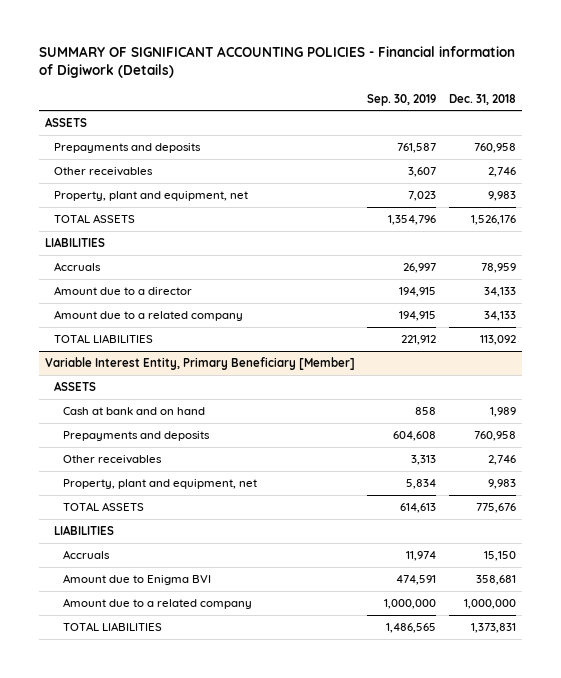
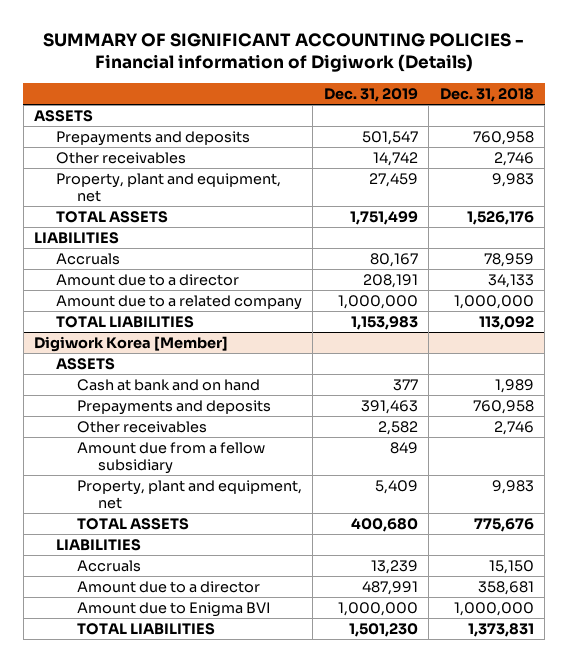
- | Sep. 30, 2019 | Dec. 31, 2018
+ | Dec. 31, 2019 | Dec. 31, 2018
- Amount due to a related company | 194,915 | 34,133
+ Amount due to a related company | 1,000,000 | 1,000,000
- Variable Interest Entity, Primary Beneficiary [Member]
+ Digiwork Korea [Member]
+ Amount due from a fellow subsidiary | 849 |
- Amount due to Enigma BVI | 474,591 | 358,681
- Amount due to a related company | 1,000,000 | 1,000,000
+ Amount due to a director | 487,991 | 358,681
+ Amount due to Enigma BVI | 1,000,000 | 1,000,000

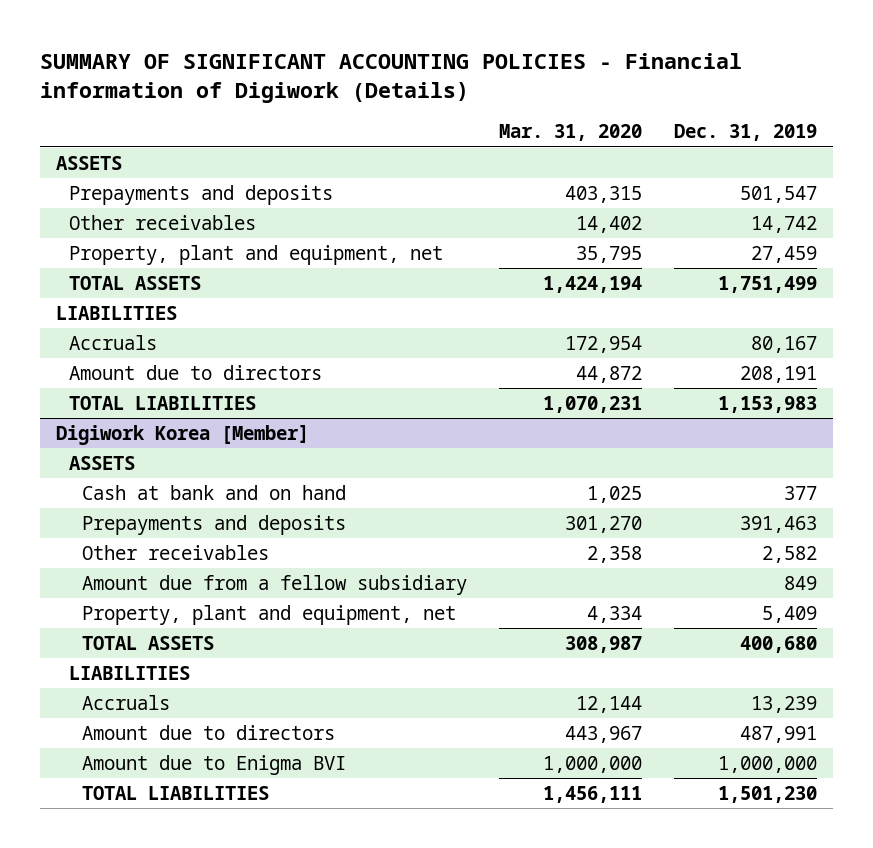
- | Dec. 31, 2019 | Dec. 31, 2018
+ | Mar. 31, 2020 | Dec. 31, 2019
- Amount due to a director | 208,191 | 34,133
- Amount due to a related company | 1,000,000 | 1,000,000
+ Amount due to directors | 44,872 | 208,191
@ Digiwork Korea [Member]
- Amount due to a director | 487,991 | 358,681
+ Amount due to directors | 443,967 | 487,991

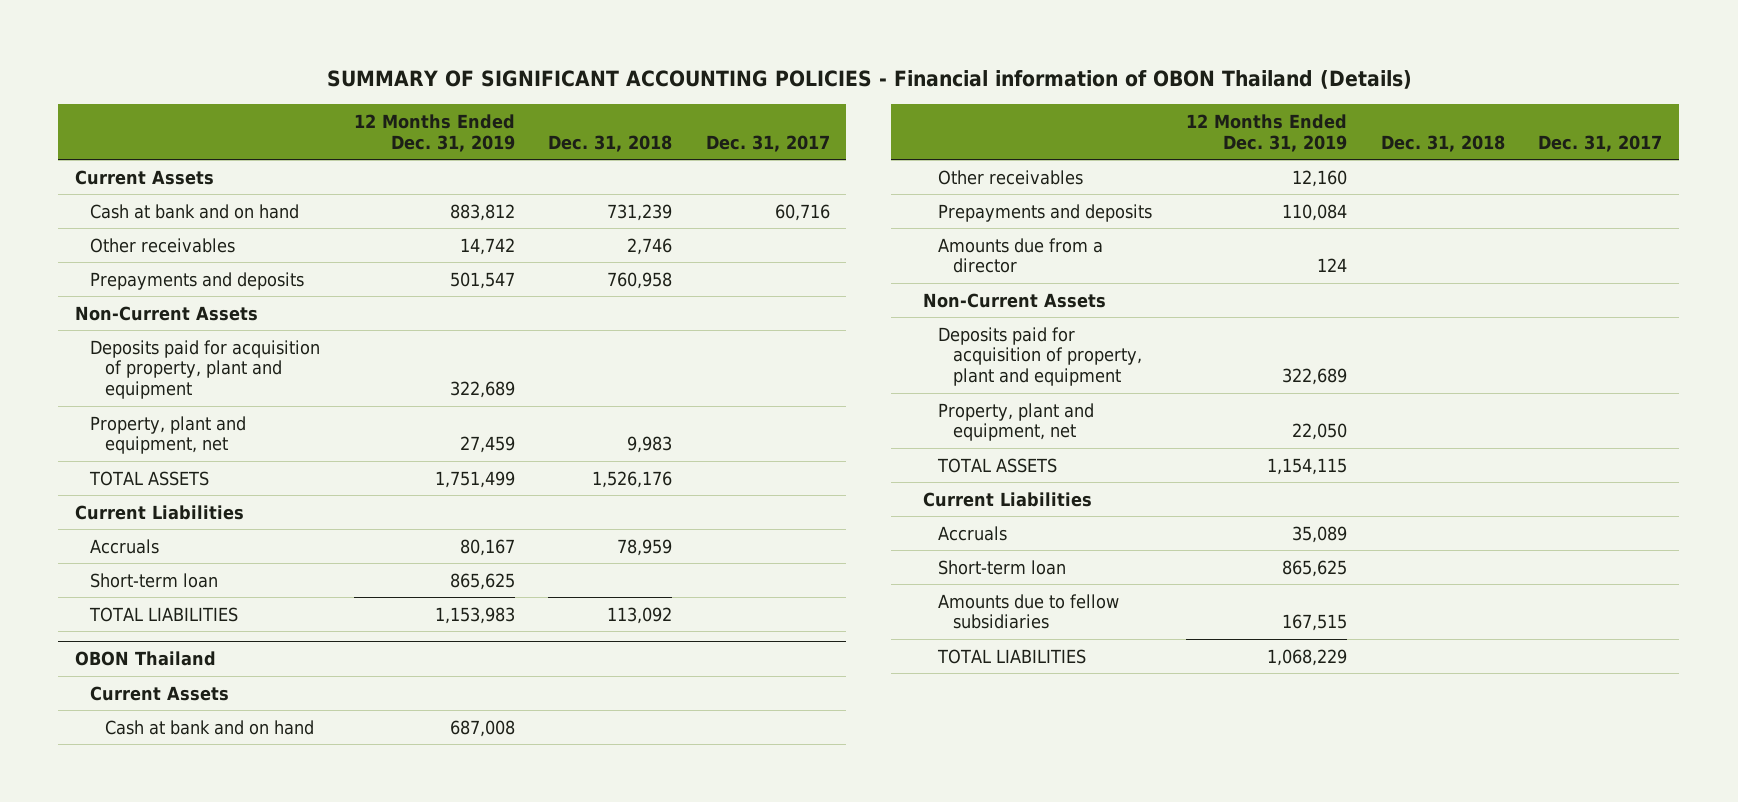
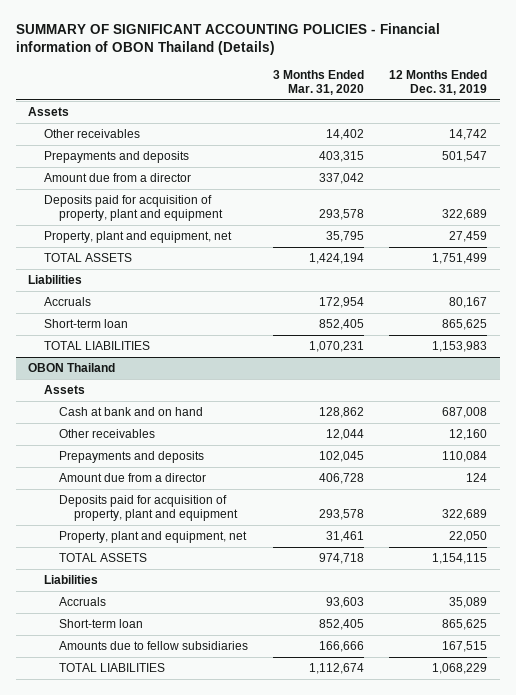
- | 12 Months Ended Dec. 31, 2019 | Dec. 31, 2018 | Dec. 31, 2017
+ | 3 Months Ended Mar. 31, 2020 | 12 Months Ended Dec. 31, 2019
- Current Assets
- Cash at bank and on hand | 883,812 | 731,239 | 60,716
+ Assets
- Non-Current Assets
+ Amount due from a director | 337,042 |
- Current Liabilities
+ Liabilities
@ OBON Thailand
- Current Assets
+ Assets
- Amounts due from a director | 124 | |
- Non-Current Assets
+ Amount due from a director | 406,728 | 124
- Current Liabilities
+ Liabilities

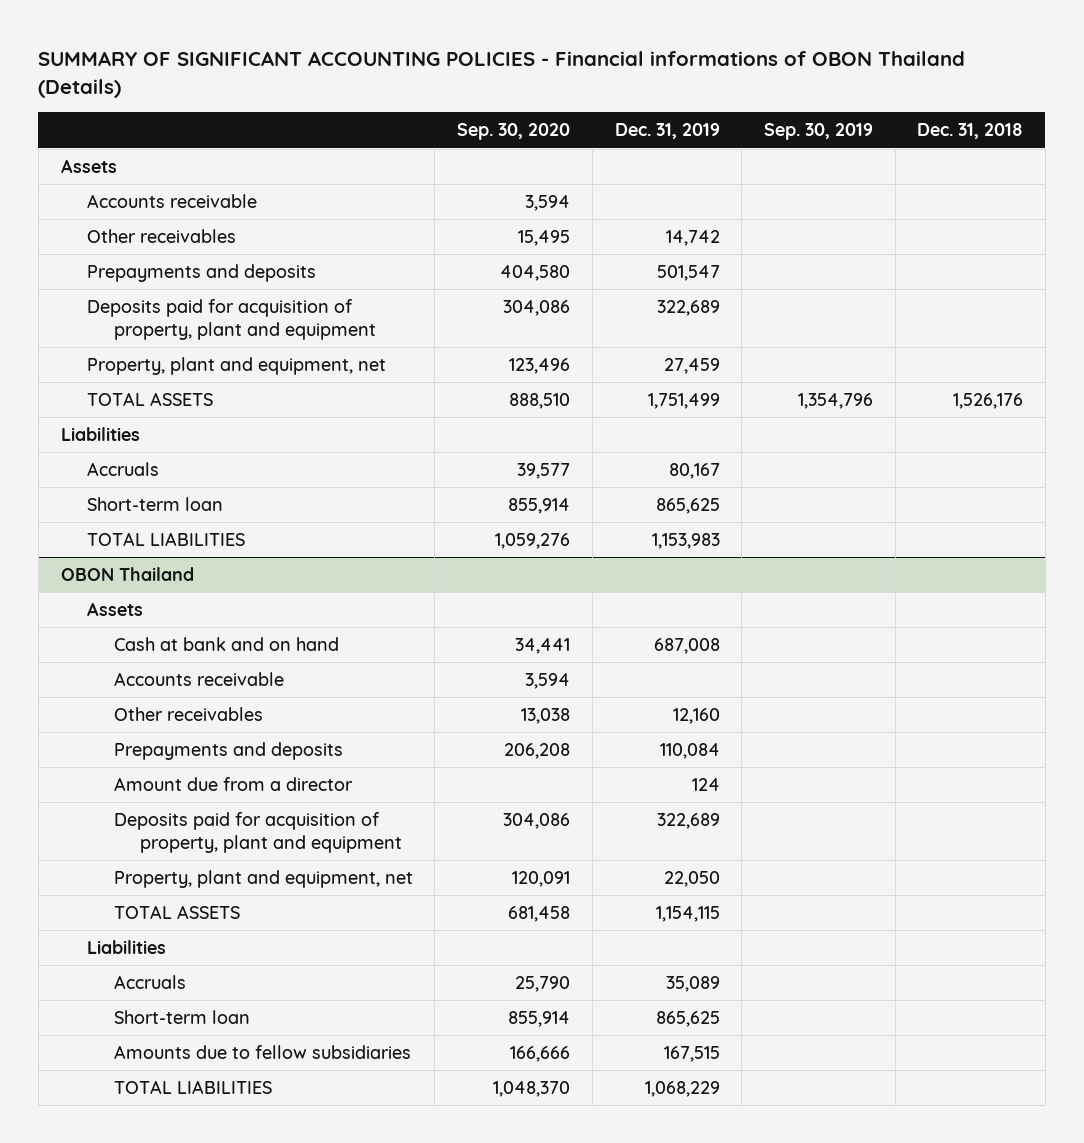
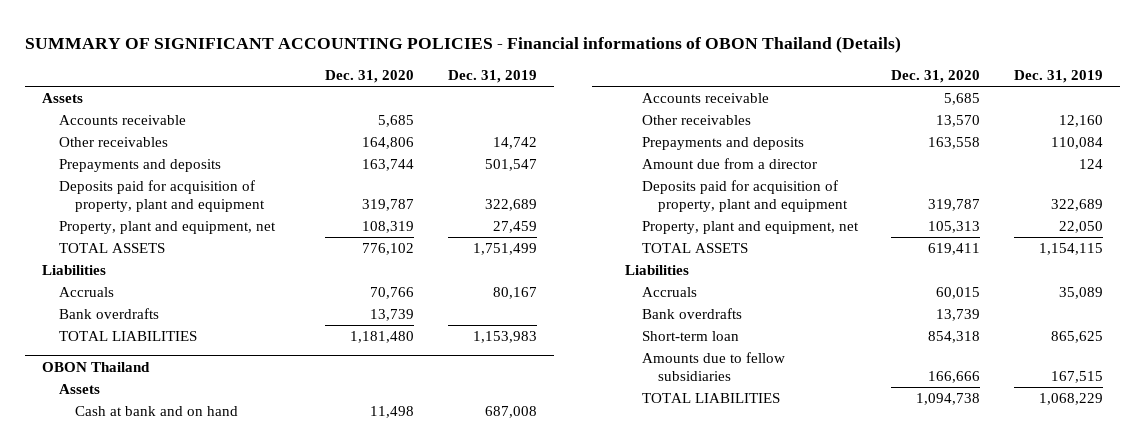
- | Sep. 30, 2020 | Dec. 31, 2019 | Sep. 30, 2019 | Dec. 31, 2018
+ | Dec. 31, 2020 | Dec. 31, 2019
- Short-term loan | 855,914 | 865,625 | |
+ Bank overdrafts | 13,739 |
@ OBON Thailand
+ Bank overdrafts | 13,739 |

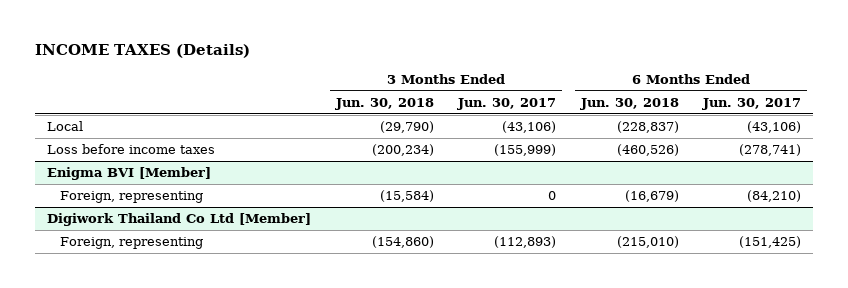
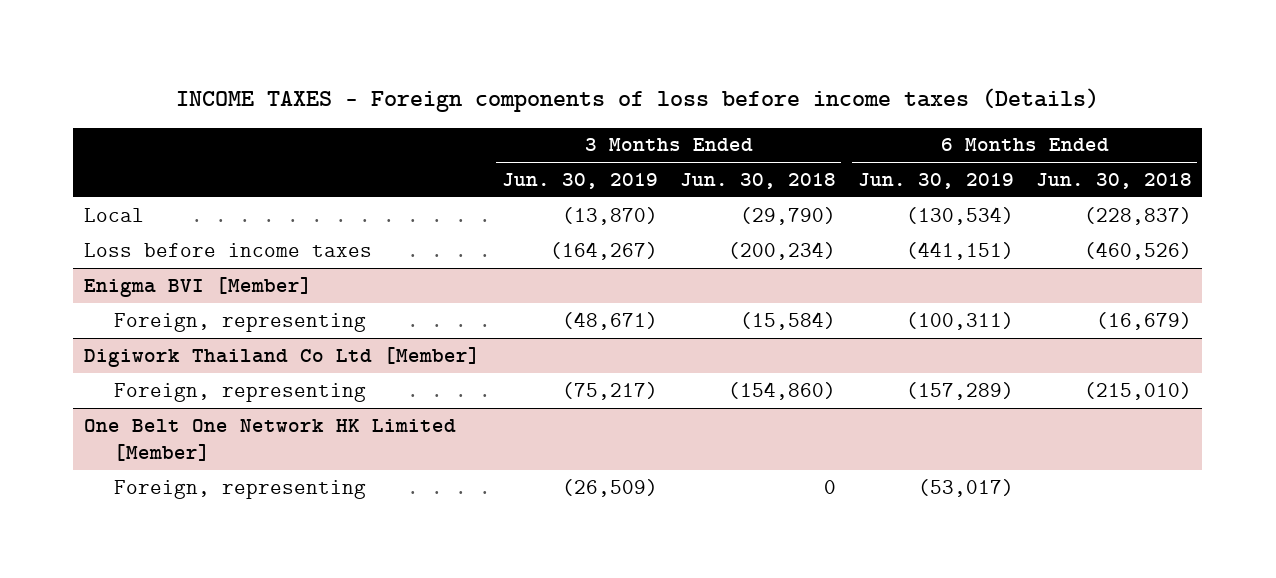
- INCOME TAXES (Details)
+ INCOME TAXES - Foreign components of loss before income taxes (Details)
- | 3 Months Ended Jun. 30, 2018 | 3 Months Ended Jun. 30, 2017 | 6 Months Ended Jun. 30, 2018 | 6 Months Ended Jun. 30, 2017
+ | 3 Months Ended Jun. 30, 2019 | 3 Months Ended Jun. 30, 2018 | 6 Months Ended Jun. 30, 2019 | 6 Months Ended Jun. 30, 2018
+ One Belt One Network HK Limited [Member]
+ Foreign, representing | (26,509) | 0 | (53,017) |

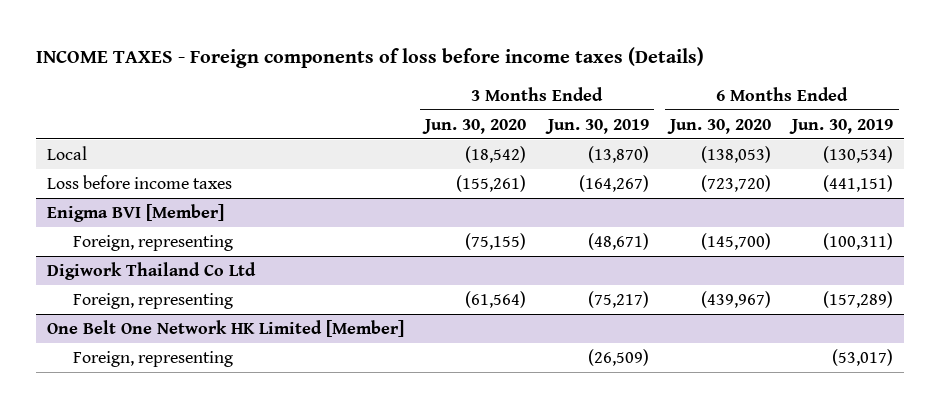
- | 3 Months Ended Jun. 30, 2019 | 3 Months Ended Jun. 30, 2018 | 6 Months Ended Jun. 30, 2019 | 6 Months Ended Jun. 30, 2018
+ | 3 Months Ended Jun. 30, 2020 | 3 Months Ended Jun. 30, 2019 | 6 Months Ended Jun. 30, 2020 | 6 Months Ended Jun. 30, 2019
- Digiwork Thailand Co Ltd [Member]
+ Digiwork Thailand Co Ltd

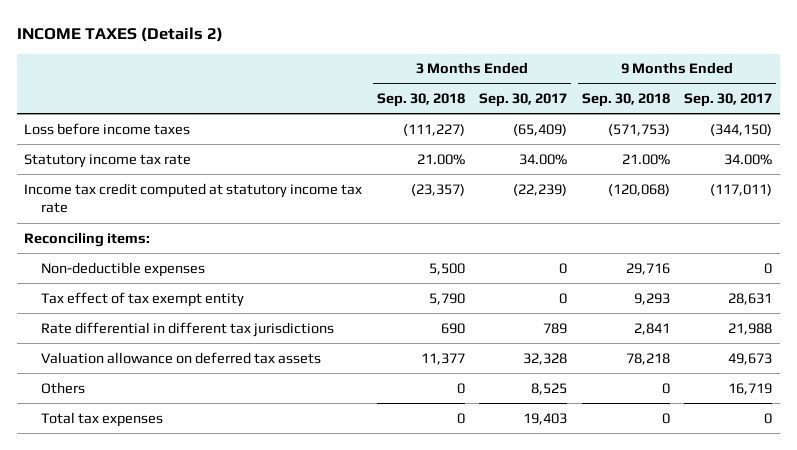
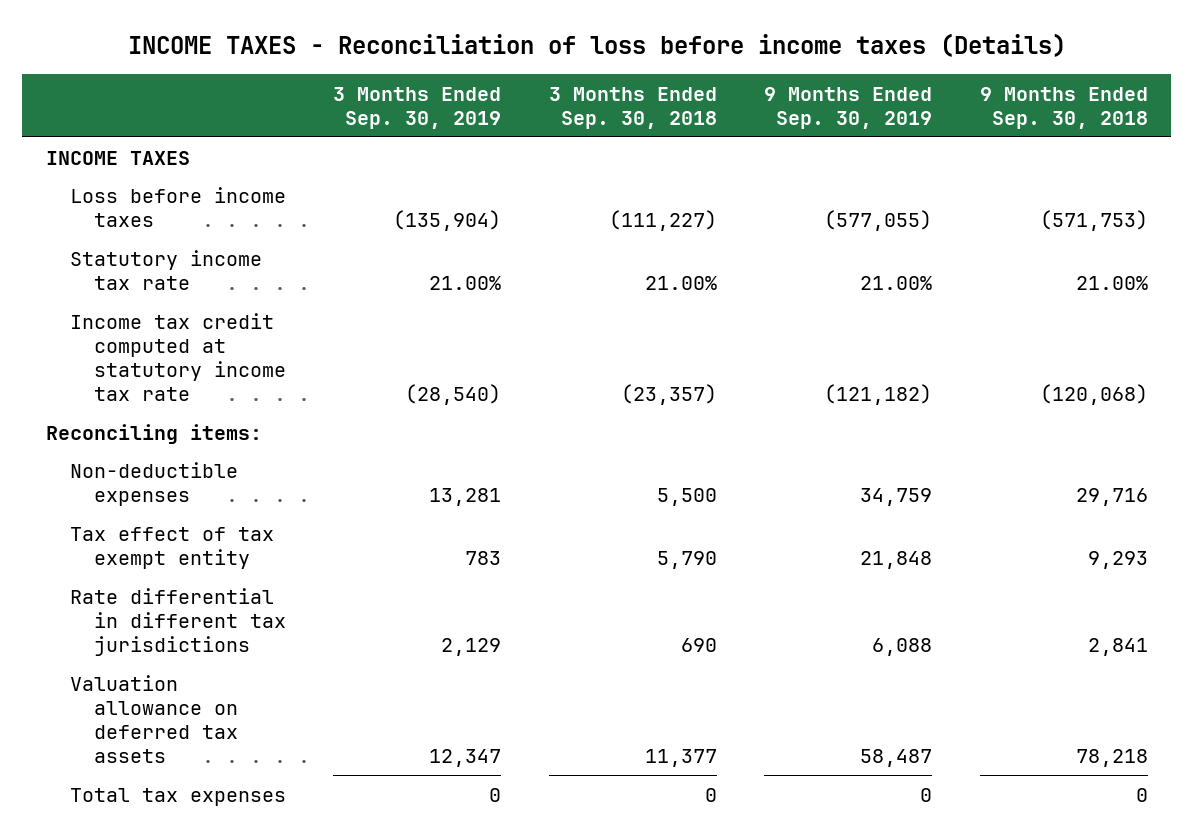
- INCOME TAXES (Details 2)
+ INCOME TAXES - Reconciliation of loss before income taxes (Details)
- | 3 Months Ended Sep. 30, 2018 | 3 Months Ended Sep. 30, 2017 | 9 Months Ended Sep. 30, 2018 | 9 Months Ended Sep. 30, 2017
+ | 3 Months Ended Sep. 30, 2019 | 3 Months Ended Sep. 30, 2018 | 9 Months Ended Sep. 30, 2019 | 9 Months Ended Sep. 30, 2018
+ INCOME TAXES
- Others | 0 | 8,525 | 0 | 16,719

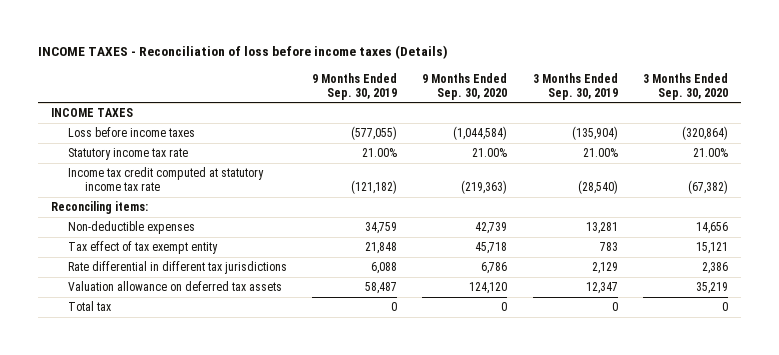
- | 3 Months Ended Sep. 30, 2019 | 3 Months Ended Sep. 30, 2018 | 9 Months Ended Sep. 30, 2019 | 9 Months Ended Sep. 30, 2018
+ | 9 Months Ended Sep. 30, 2019 | 9 Months Ended Sep. 30, 2020 | 3 Months Ended Sep. 30, 2019 | 3 Months Ended Sep. 30, 2020
- Total tax expenses | 0 | 0 | 0 | 0
+ Total tax | 0 | 0 | 0 | 0

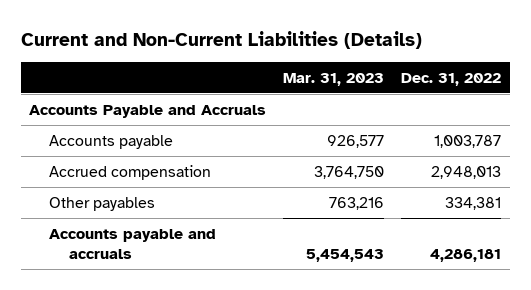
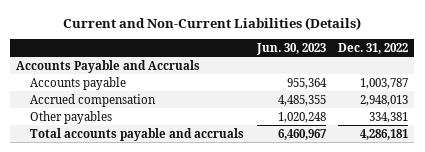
- | Mar. 31, 2023 | Dec. 31, 2022
+ | Jun. 30, 2023 | Dec. 31, 2022
- Accounts payable and accruals | 5,454,543 | 4,286,181
+ Total accounts payable and accruals | 6,460,967 | 4,286,181

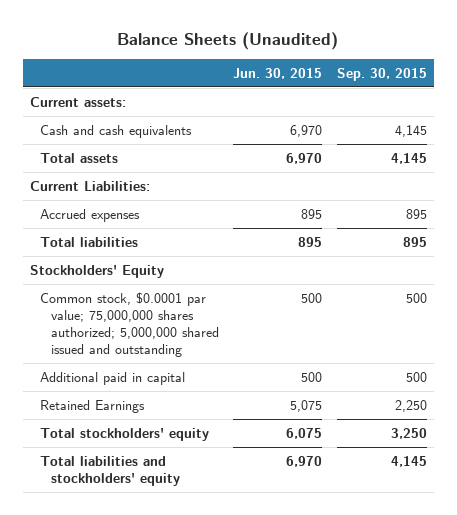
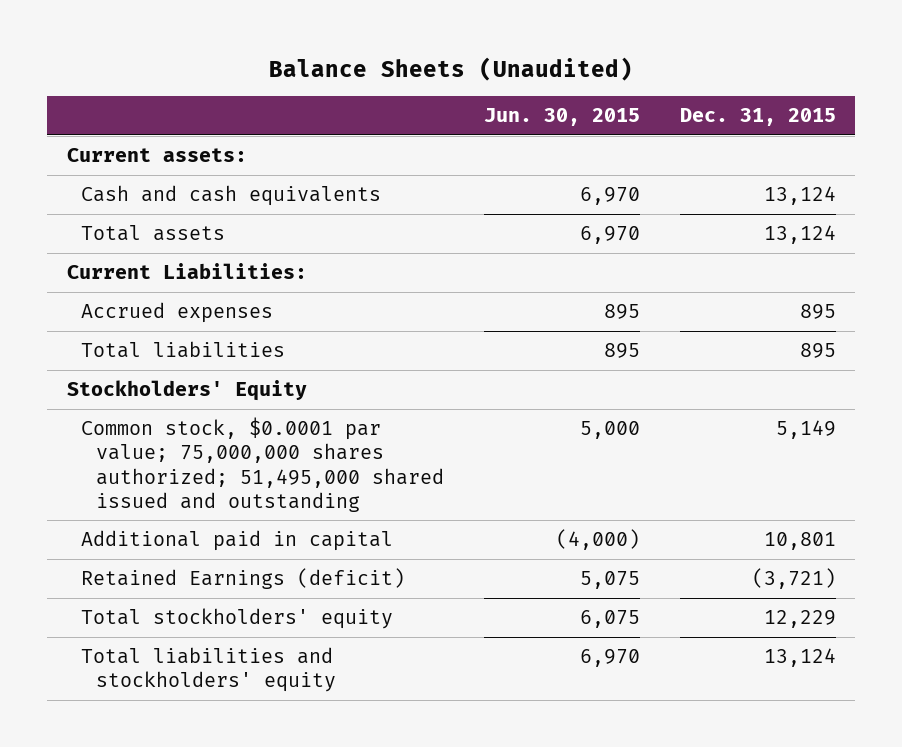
- | Jun. 30, 2015 | Sep. 30, 2015
+ | Jun. 30, 2015 | Dec. 31, 2015
- Common stock, $0.0001 par value; 75,000,000 shares authorized; 5,000,000 shared issued and outstanding | 500 | 500
- Additional paid in capital | 500 | 500
- Retained Earnings | 5,075 | 2,250
+ Common stock, $0.0001 par value; 75,000,000 shares authorized; 51,495,000 shared issued and outstanding | 5,000 | 5,149
+ Additional paid in capital | (4,000) | 10,801
+ Retained Earnings (deficit) | 5,075 | (3,721)

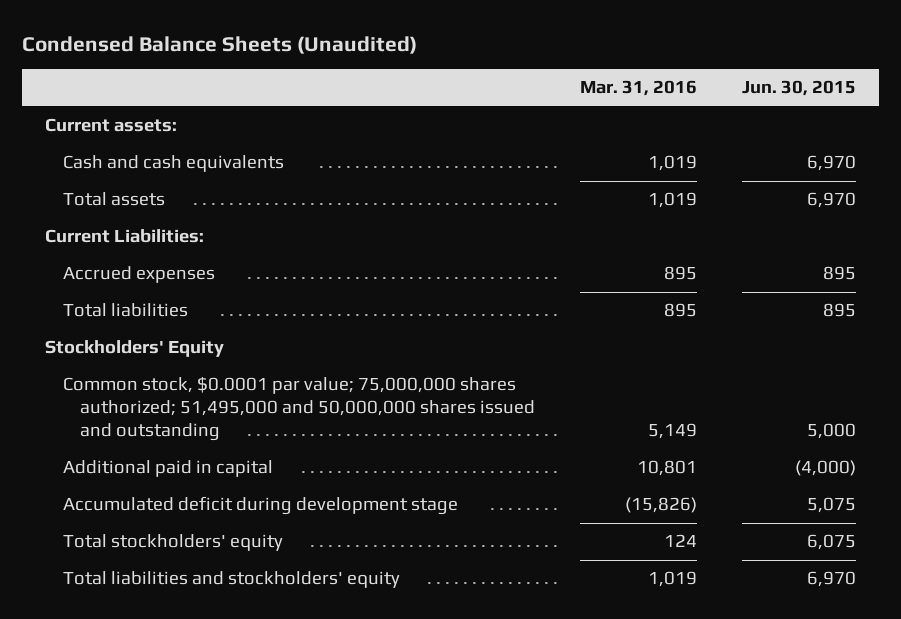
- Balance Sheets (Unaudited)
+ Condensed Balance Sheets (Unaudited)
- | Jun. 30, 2015 | Dec. 31, 2015
+ | Mar. 31, 2016 | Jun. 30, 2015
- Common stock, $0.0001 par value; 75,000,000 shares authorized; 51,495,000 shared issued and outstanding | 5,000 | 5,149
+ Common stock, $0.0001 par value; 75,000,000 shares authorized; 51,495,000 and 50,000,000 shares issued and outstanding | 5,149 | 5,000
- Retained Earnings (deficit) | 5,075 | (3,721)
+ Accumulated deficit during development stage | (15,826) | 5,075

